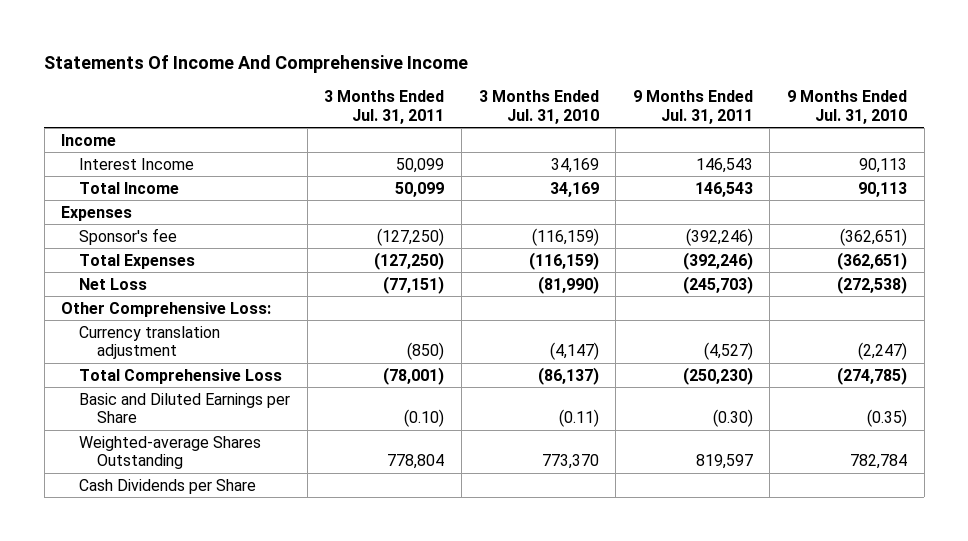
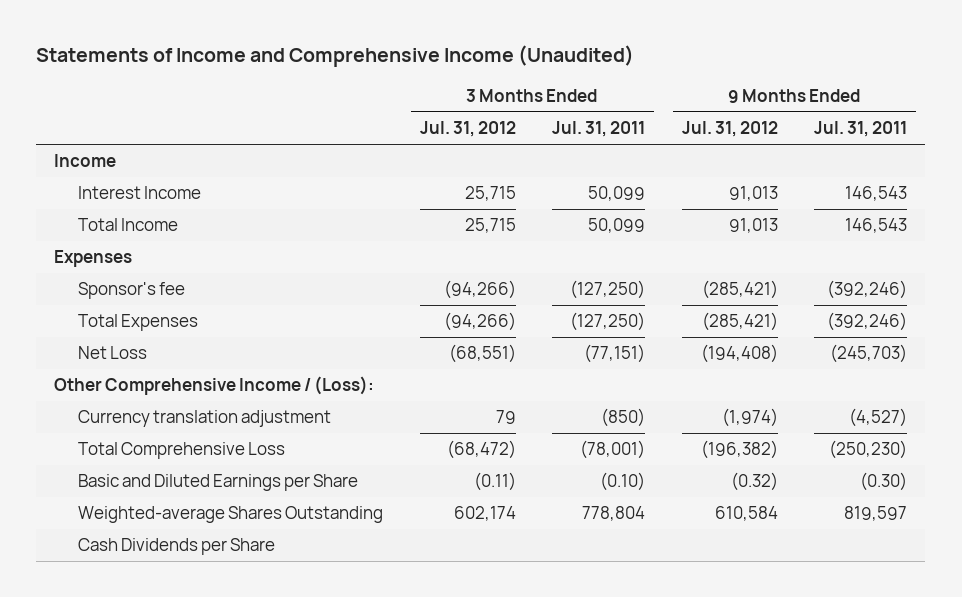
- Statements Of Income And Comprehensive Income
+ Statements of Income and Comprehensive Income (Unaudited)
- | 3 Months Ended Jul. 31, 2011 | 3 Months Ended Jul. 31, 2010 | 9 Months Ended Jul. 31, 2011 | 9 Months Ended Jul. 31, 2010
+ | 3 Months Ended Jul. 31, 2012 | 3 Months Ended Jul. 31, 2011 | 9 Months Ended Jul. 31, 2012 | 9 Months Ended Jul. 31, 2011
- Other Comprehensive Loss:
+ Other Comprehensive Income / (Loss):

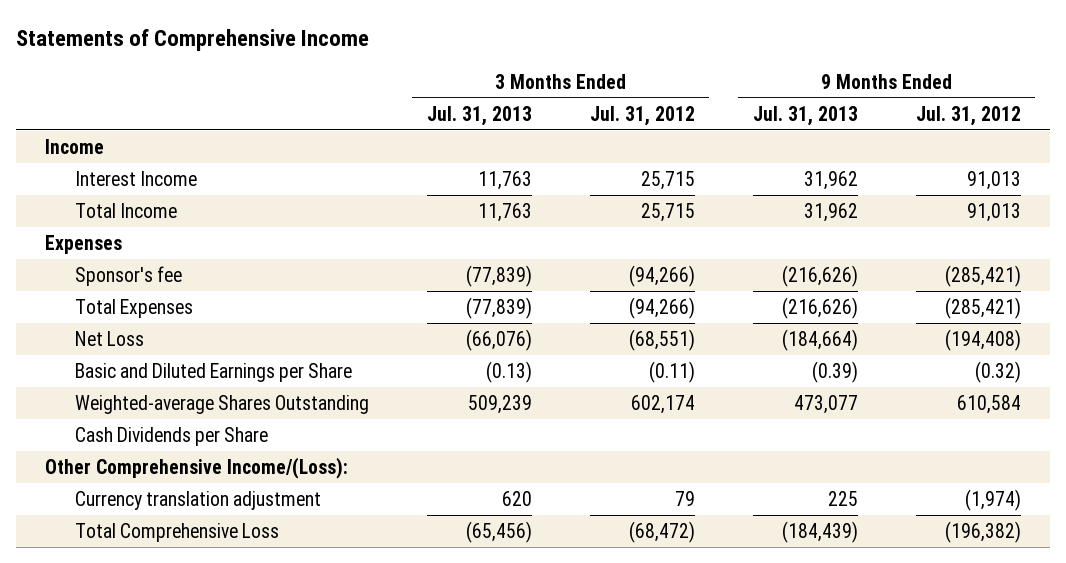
- Statements of Income and Comprehensive Income (Unaudited)
+ Statements of Comprehensive Income
- | 3 Months Ended Jul. 31, 2012 | 3 Months Ended Jul. 31, 2011 | 9 Months Ended Jul. 31, 2012 | 9 Months Ended Jul. 31, 2011
+ | 3 Months Ended Jul. 31, 2013 | 3 Months Ended Jul. 31, 2012 | 9 Months Ended Jul. 31, 2013 | 9 Months Ended Jul. 31, 2012
- Other Comprehensive Income / (Loss):
+ Other Comprehensive Income/(Loss):
moved down: Currency translation adjustment | 620 | 79 | 225 | (1,974)
moved down: Total Comprehensive Loss | (65,456) | (68,472) | (184,439) | (196,382)

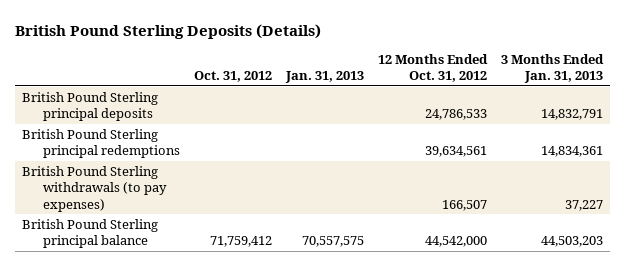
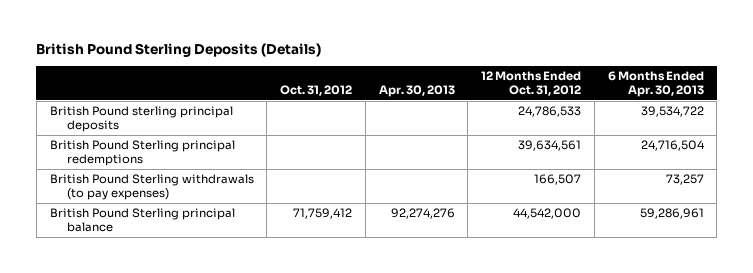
- | Oct. 31, 2012 | Jan. 31, 2013 | 12 Months Ended Oct. 31, 2012 | 3 Months Ended Jan. 31, 2013
+ | Oct. 31, 2012 | Apr. 30, 2013 | 12 Months Ended Oct. 31, 2012 | 6 Months Ended Apr. 30, 2013
- British Pound Sterling principal deposits | | | 24,786,533 | 14,832,791
+ British Pound sterling principal deposits | | | 24,786,533 | 39,534,722

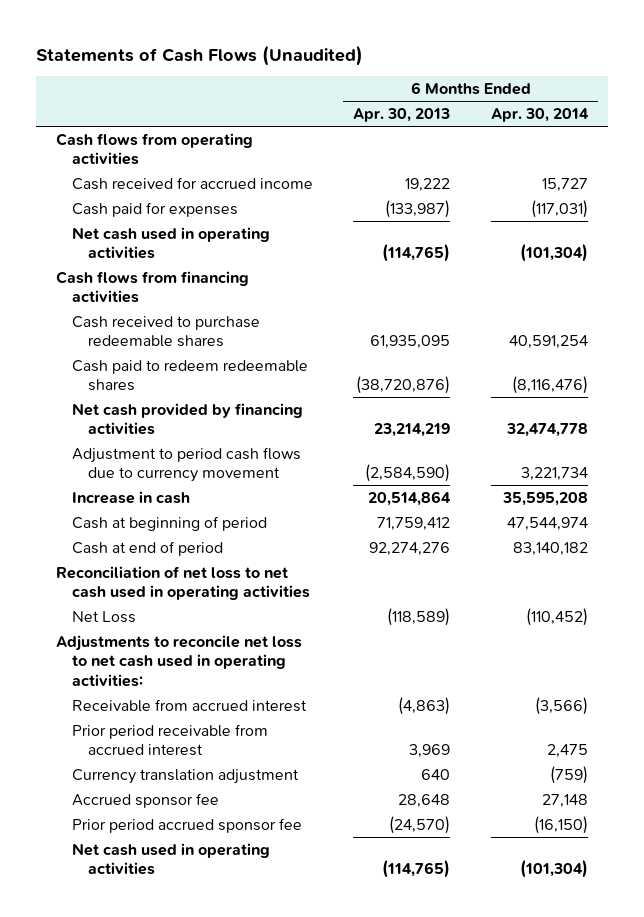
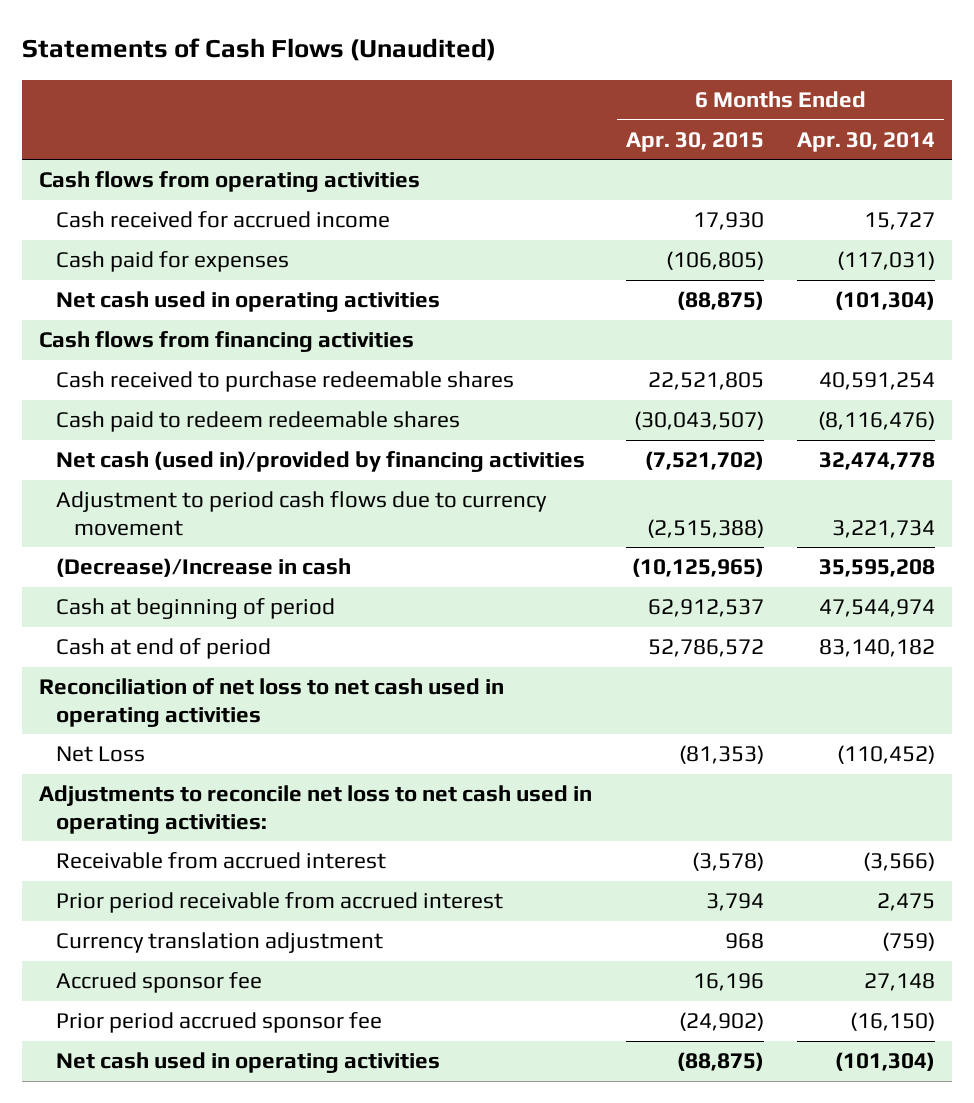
- | 6 Months Ended Apr. 30, 2013 | 6 Months Ended Apr. 30, 2014
+ | 6 Months Ended Apr. 30, 2015 | 6 Months Ended Apr. 30, 2014
- Net cash provided by financing activities | 23,214,219 | 32,474,778
+ Net cash (used in)/provided by financing activities | (7,521,702) | 32,474,778
- Increase in cash | 20,514,864 | 35,595,208
+ (Decrease)/Increase in cash | (10,125,965) | 35,595,208

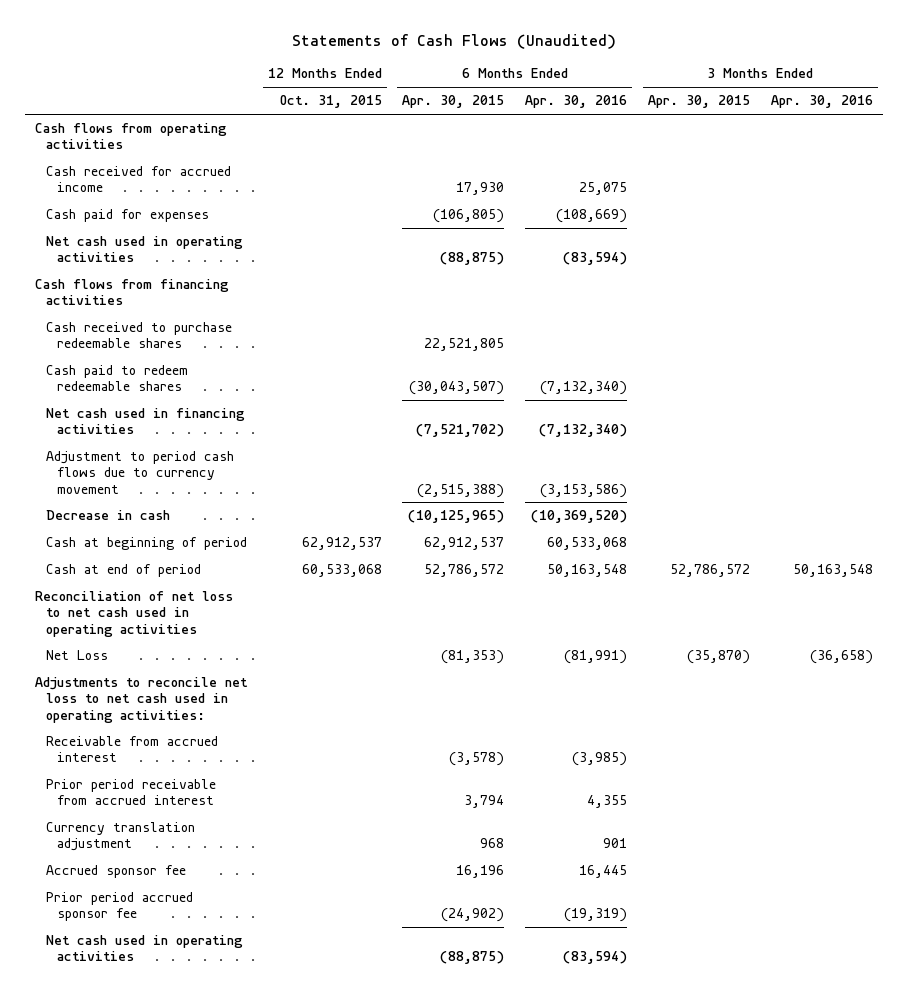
- | 6 Months Ended Apr. 30, 2015 | 6 Months Ended Apr. 30, 2014
+ | 12 Months Ended Oct. 31, 2015 | 6 Months Ended Apr. 30, 2015 | 6 Months Ended Apr. 30, 2016 | 3 Months Ended Apr. 30, 2015 | 3 Months Ended Apr. 30, 2016
- Net cash (used in)/provided by financing activities | (7,521,702) | 32,474,778
+ Net cash used in financing activities | | (7,521,702) | (7,132,340) | |
- (Decrease)/Increase in cash | (10,125,965) | 35,595,208
+ Decrease in cash | | (10,125,965) | (10,369,520) | |

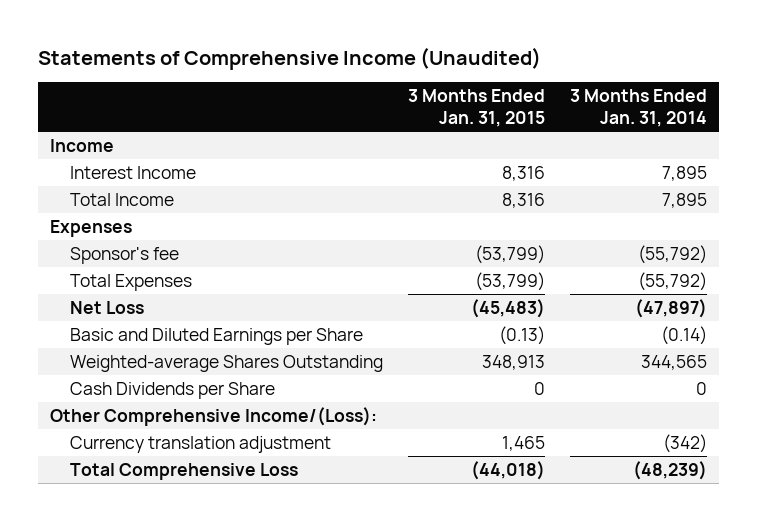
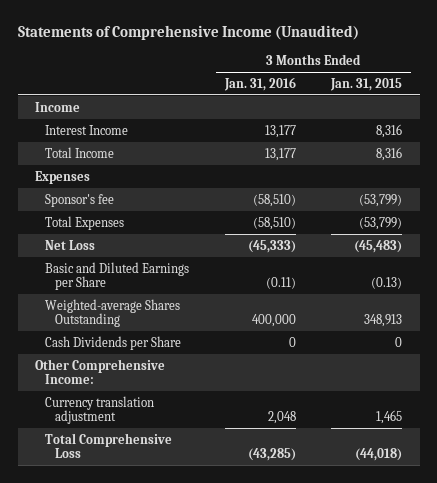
- | 3 Months Ended Jan. 31, 2015 | 3 Months Ended Jan. 31, 2014
+ | 3 Months Ended Jan. 31, 2016 | 3 Months Ended Jan. 31, 2015
- Other Comprehensive Income/(Loss):
+ Other Comprehensive Income:

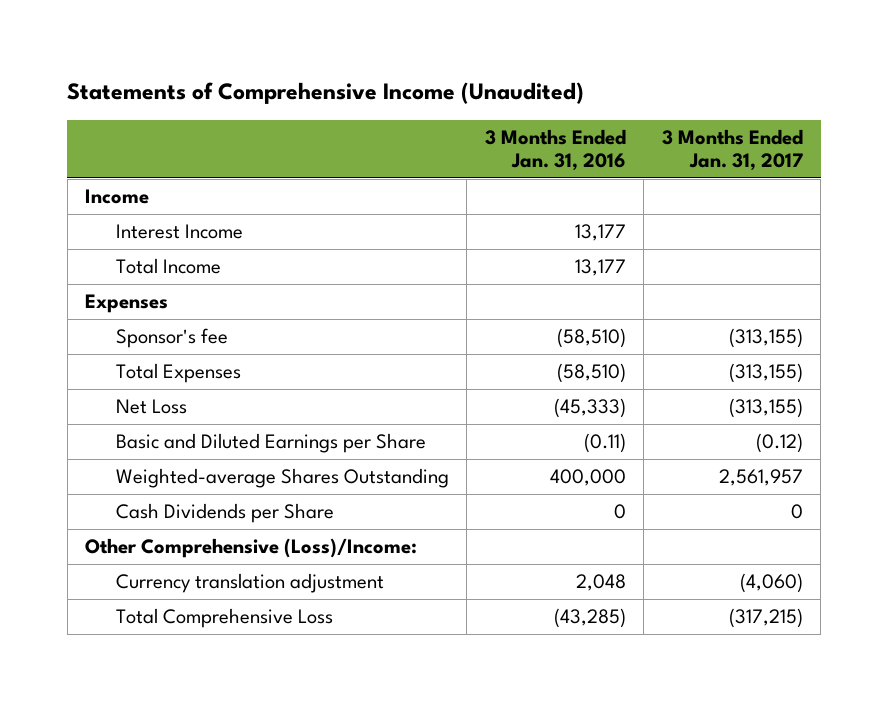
- | 3 Months Ended Jan. 31, 2016 | 3 Months Ended Jan. 31, 2015
+ | 3 Months Ended Jan. 31, 2016 | 3 Months Ended Jan. 31, 2017
- Other Comprehensive Income:
+ Other Comprehensive (Loss)/Income:

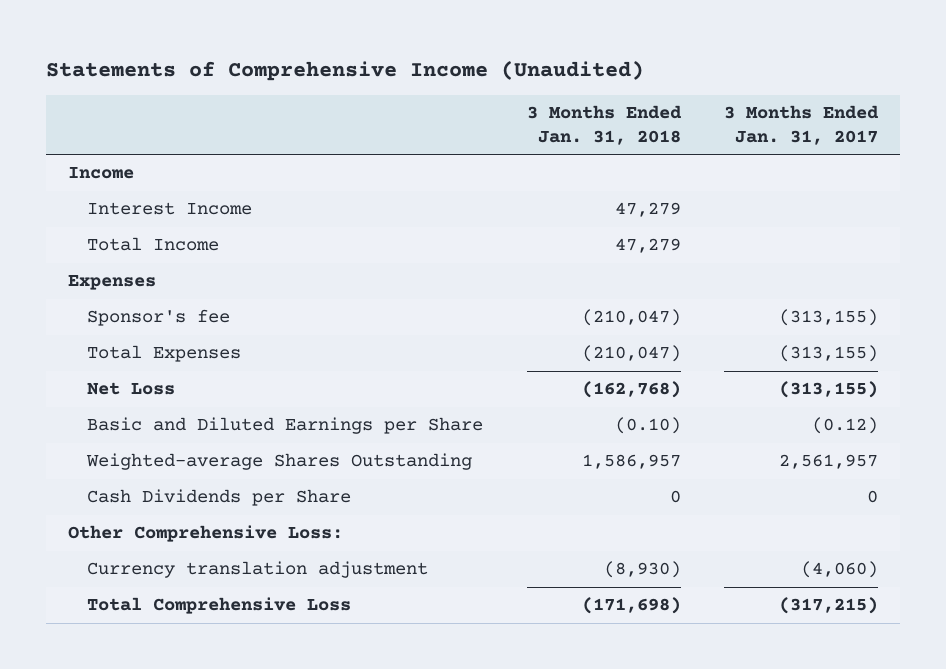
- | 3 Months Ended Jan. 31, 2016 | 3 Months Ended Jan. 31, 2017
+ | 3 Months Ended Jan. 31, 2018 | 3 Months Ended Jan. 31, 2017
- Other Comprehensive (Loss)/Income:
+ Other Comprehensive Loss:

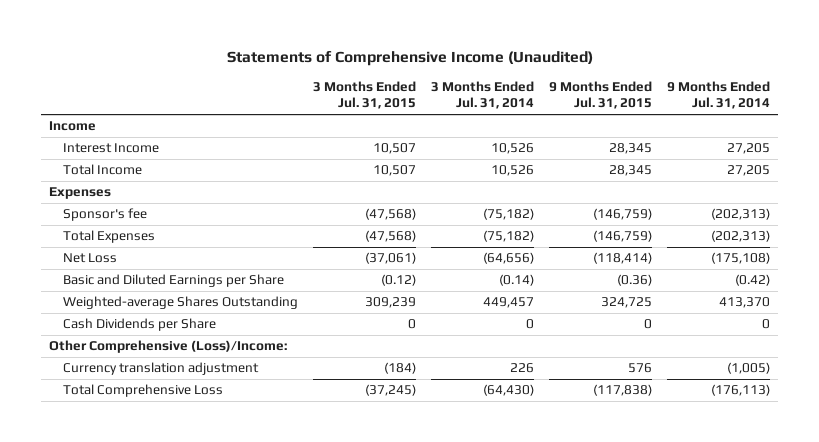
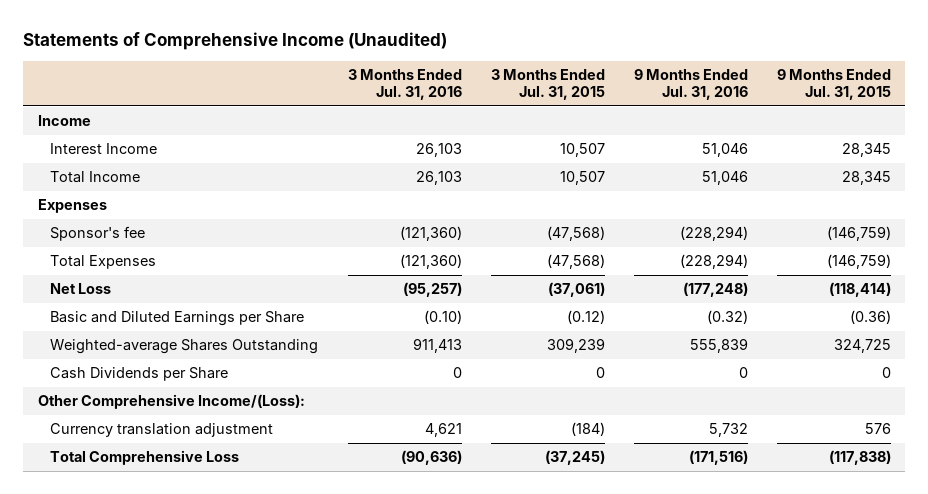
- | 3 Months Ended Jul. 31, 2015 | 3 Months Ended Jul. 31, 2014 | 9 Months Ended Jul. 31, 2015 | 9 Months Ended Jul. 31, 2014
+ | 3 Months Ended Jul. 31, 2016 | 3 Months Ended Jul. 31, 2015 | 9 Months Ended Jul. 31, 2016 | 9 Months Ended Jul. 31, 2015
- Other Comprehensive (Loss)/Income:
+ Other Comprehensive Income/(Loss):

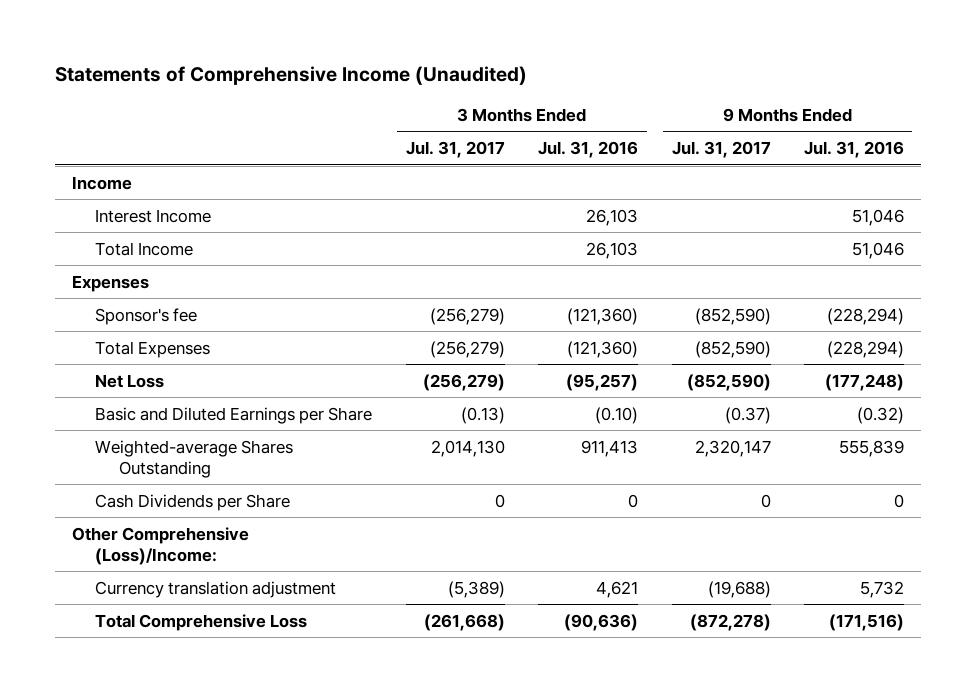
- | 3 Months Ended Jul. 31, 2016 | 3 Months Ended Jul. 31, 2015 | 9 Months Ended Jul. 31, 2016 | 9 Months Ended Jul. 31, 2015
+ | 3 Months Ended Jul. 31, 2017 | 3 Months Ended Jul. 31, 2016 | 9 Months Ended Jul. 31, 2017 | 9 Months Ended Jul. 31, 2016
- Other Comprehensive Income/(Loss):
+ Other Comprehensive (Loss)/Income:

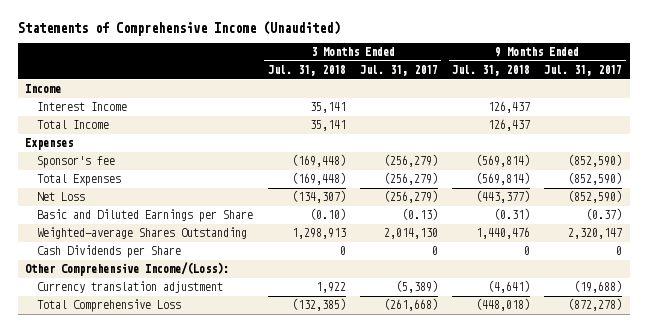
- | 3 Months Ended Jul. 31, 2017 | 3 Months Ended Jul. 31, 2016 | 9 Months Ended Jul. 31, 2017 | 9 Months Ended Jul. 31, 2016
+ | 3 Months Ended Jul. 31, 2018 | 3 Months Ended Jul. 31, 2017 | 9 Months Ended Jul. 31, 2018 | 9 Months Ended Jul. 31, 2017
- Other Comprehensive (Loss)/Income:
+ Other Comprehensive Income/(Loss):

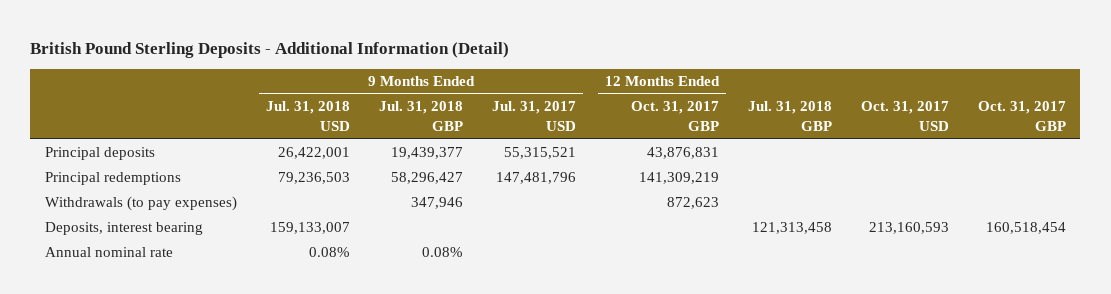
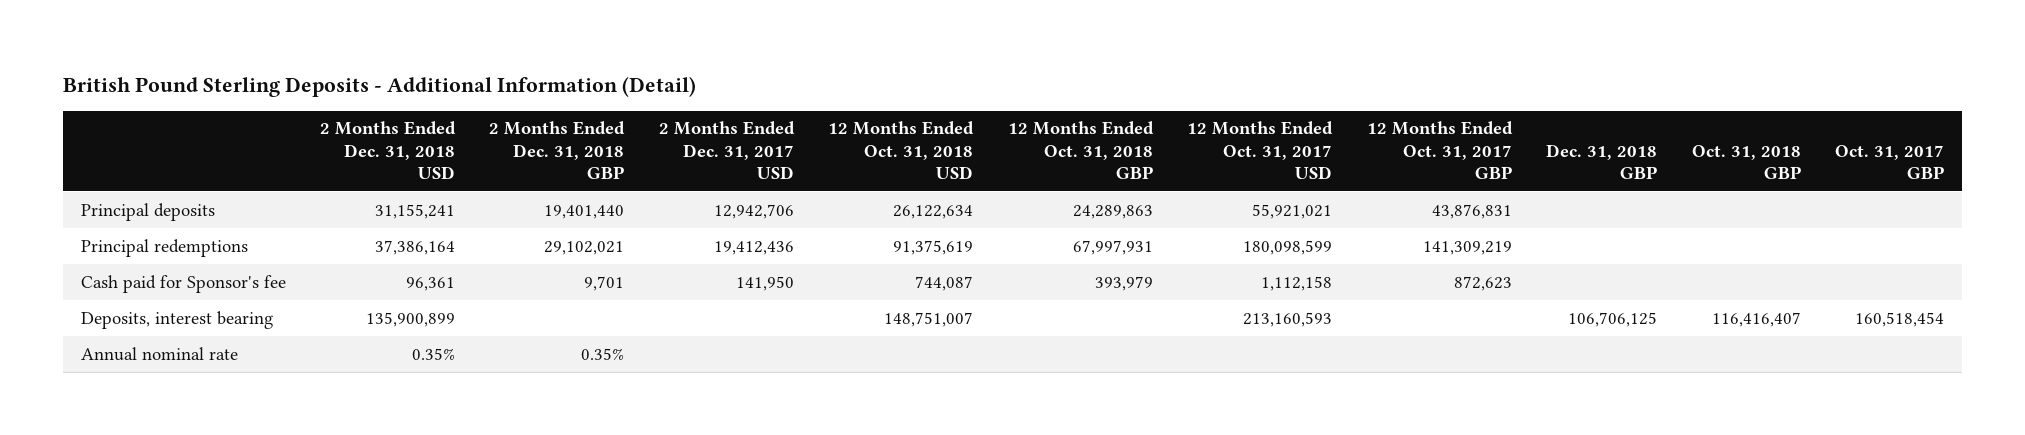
- | 9 Months Ended Jul. 31, 2018 USD | 9 Months Ended Jul. 31, 2018 GBP | 9 Months Ended Jul. 31, 2017 USD | 12 Months Ended Oct. 31, 2017 GBP | Jul. 31, 2018 GBP | Oct. 31, 2017 USD | Oct. 31, 2017 GBP
+ | 2 Months Ended Dec. 31, 2018 USD | 2 Months Ended Dec. 31, 2018 GBP | 2 Months Ended Dec. 31, 2017 USD | 12 Months Ended Oct. 31, 2018 USD | 12 Months Ended Oct. 31, 2018 GBP | 12 Months Ended Oct. 31, 2017 USD | 12 Months Ended Oct. 31, 2017 GBP | Dec. 31, 2018 GBP | Oct. 31, 2018 GBP | Oct. 31, 2017 GBP
- Withdrawals (to pay expenses) | | 347,946 | | 872,623 | | |
+ Cash paid for Sponsor's fee | 96,361 | 9,701 | 141,950 | 744,087 | 393,979 | 1,112,158 | 872,623 | | |

